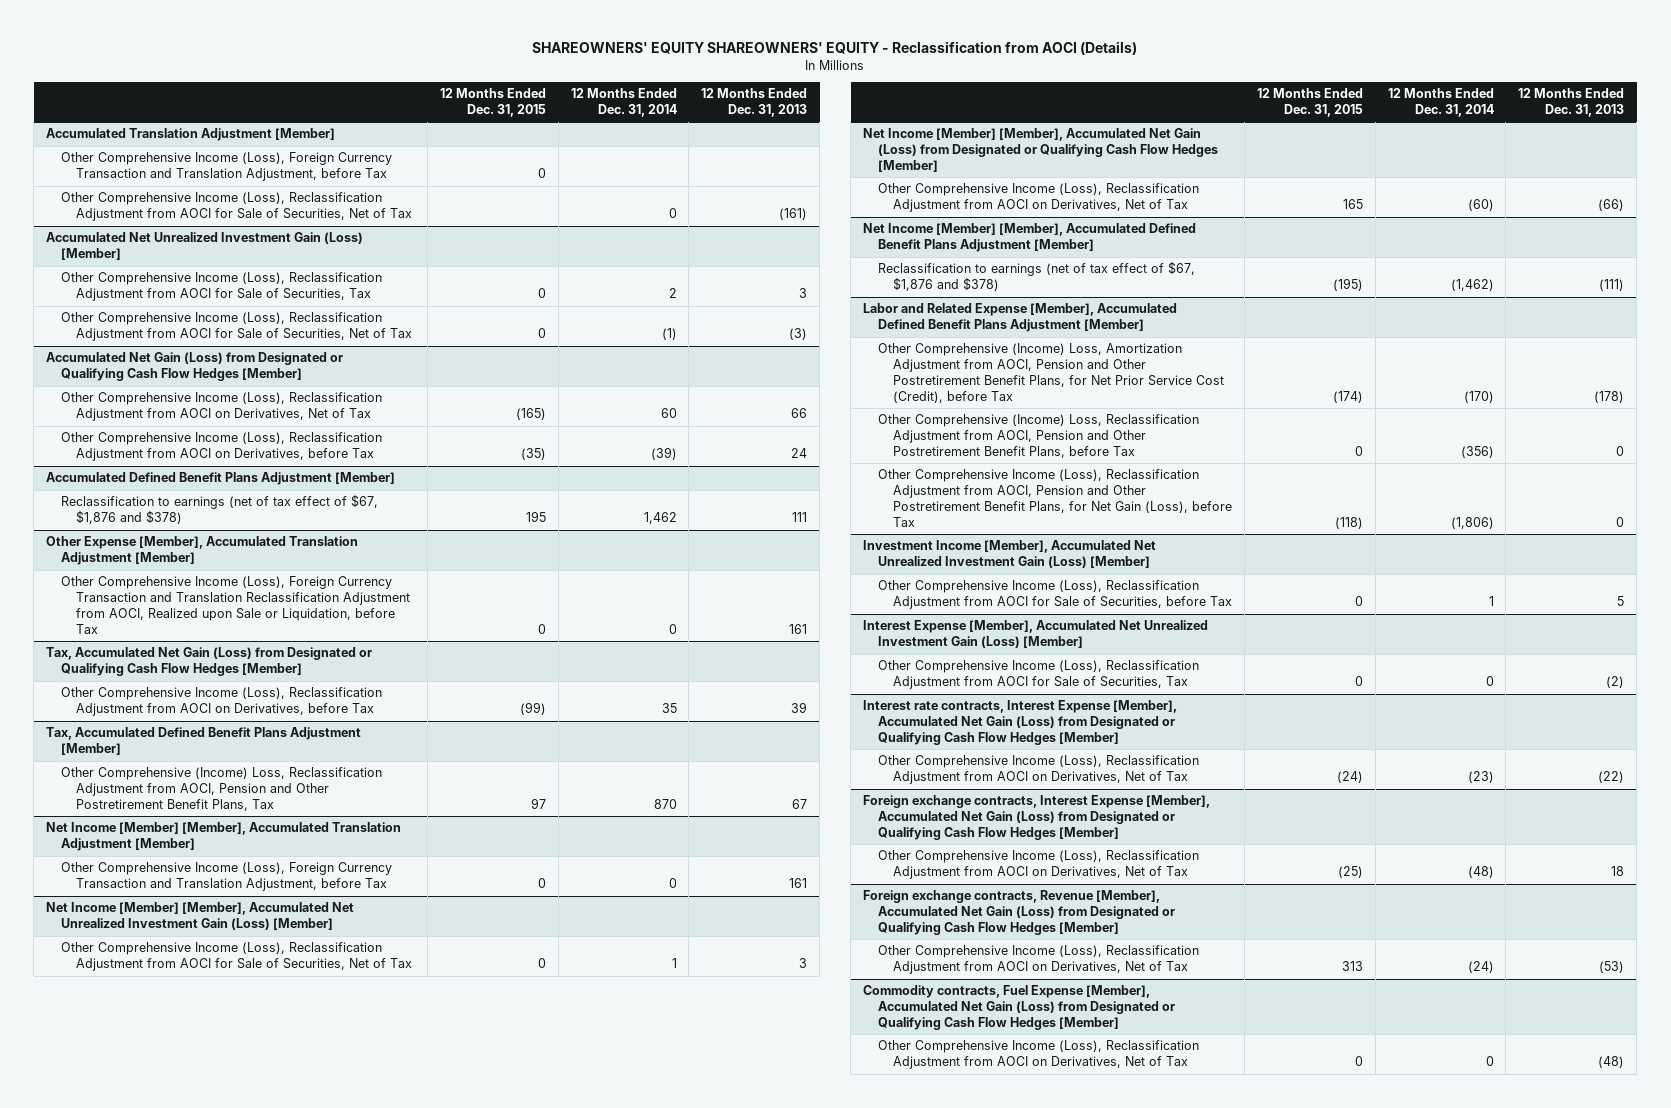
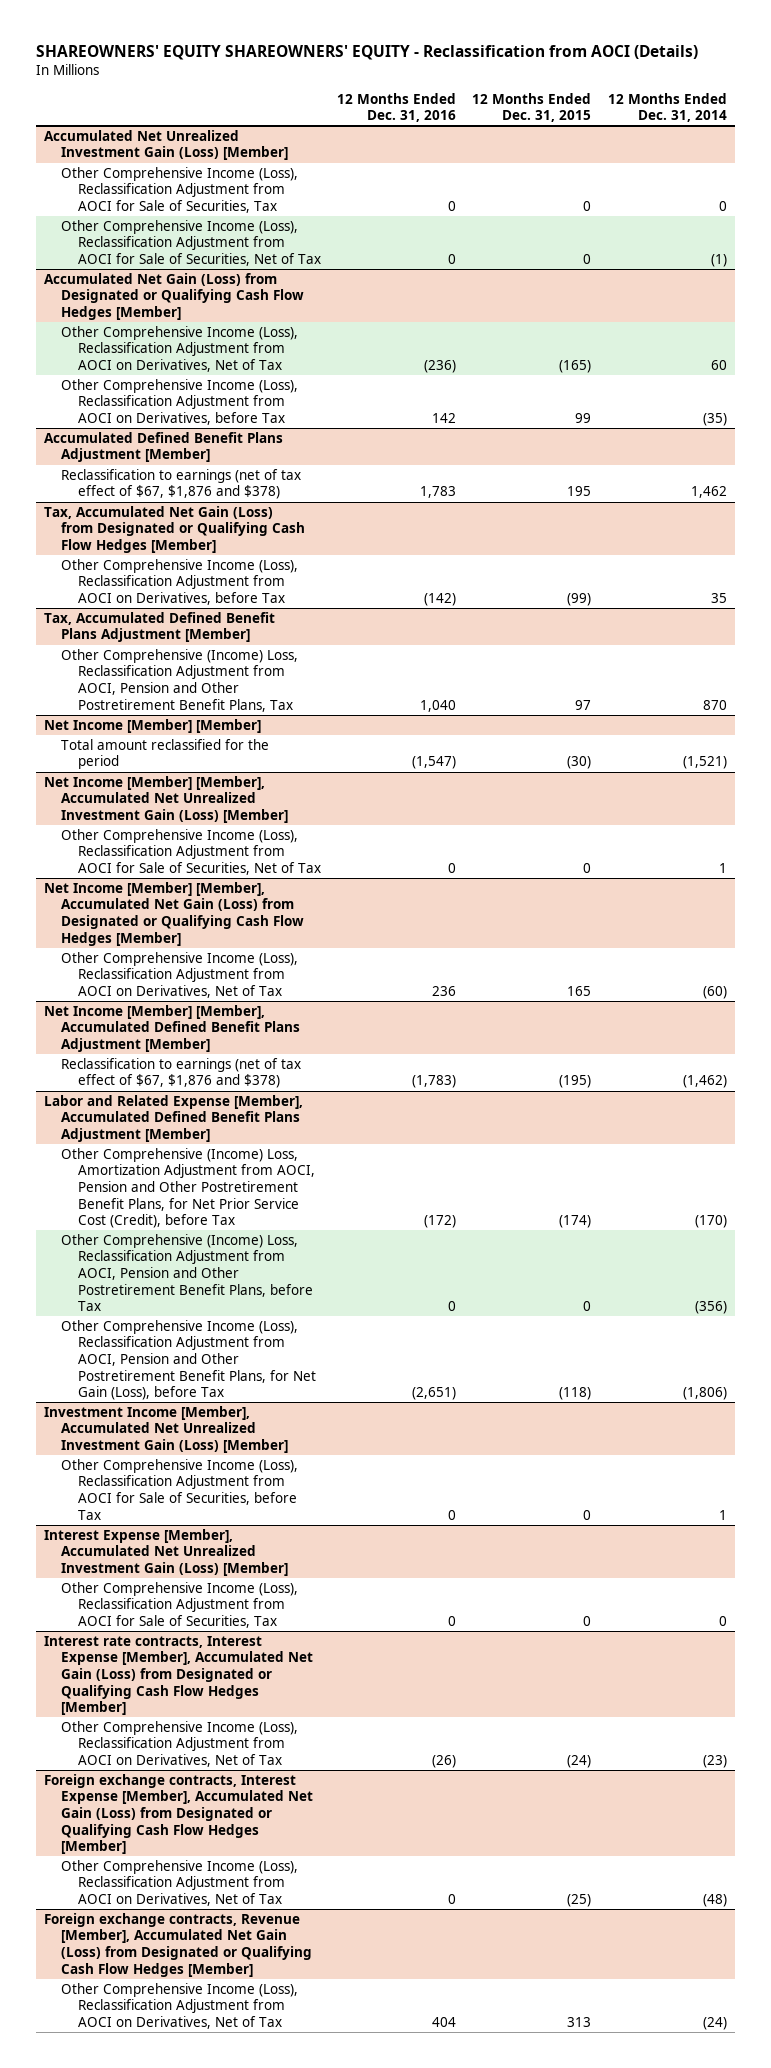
- | 12 Months Ended Dec. 31, 2015 | 12 Months Ended Dec. 31, 2014 | 12 Months Ended Dec. 31, 2013
+ | 12 Months Ended Dec. 31, 2016 | 12 Months Ended Dec. 31, 2015 | 12 Months Ended Dec. 31, 2014
- Accumulated Translation Adjustment [Member]
- Other Comprehensive Income (Loss), Foreign Currency Transaction and Translation Adjustment, before Tax | 0 | |
- Other Comprehensive Income (Loss), Reclassification Adjustment from AOCI for Sale of Securities, Net of Tax | | 0 | (161)
@ Accumulated Net Unrealized Investment Gain (Loss) [Member]
- Other Comprehensive Income (Loss), Reclassification Adjustment from AOCI for Sale of Securities, Tax | 0 | 2 | 3
+ Other Comprehensive Income (Loss), Reclassification Adjustment from AOCI for Sale of Securities, Tax | 0 | 0 | 0
@ Accumulated Net Gain (Loss) from Designated or Qualifying Cash Flow Hedges [Member]
- Other Comprehensive Income (Loss), Reclassification Adjustment from AOCI on Derivatives, before Tax | (35) | (39) | 24
+ Other Comprehensive Income (Loss), Reclassification Adjustment from AOCI on Derivatives, before Tax | 142 | 99 | (35)
- Other Expense [Member], Accumulated Translation Adjustment [Member]
- Other Comprehensive Income (Loss), Foreign Currency Transaction and Translation Reclassification Adjustment from AOCI, Realized upon Sale or Liquidation, before Tax | 0 | 0 | 161
- Net Income [Member] [Member], Accumulated Translation Adjustment [Member]
- Other Comprehensive Income (Loss), Foreign Currency Transaction and Translation Adjustment, before Tax | 0 | 0 | 161
+ Net Income [Member] [Member]
+ Total amount reclassified for the period | (1,547) | (30) | (1,521)
- Commodity contracts, Fuel Expense [Member], Accumulated Net Gain (Loss) from Designated or Qualifying Cash Flow Hedges [Member]
- Other Comprehensive Income (Loss), Reclassification Adjustment from AOCI on Derivatives, Net of Tax | 0 | 0 | (48)

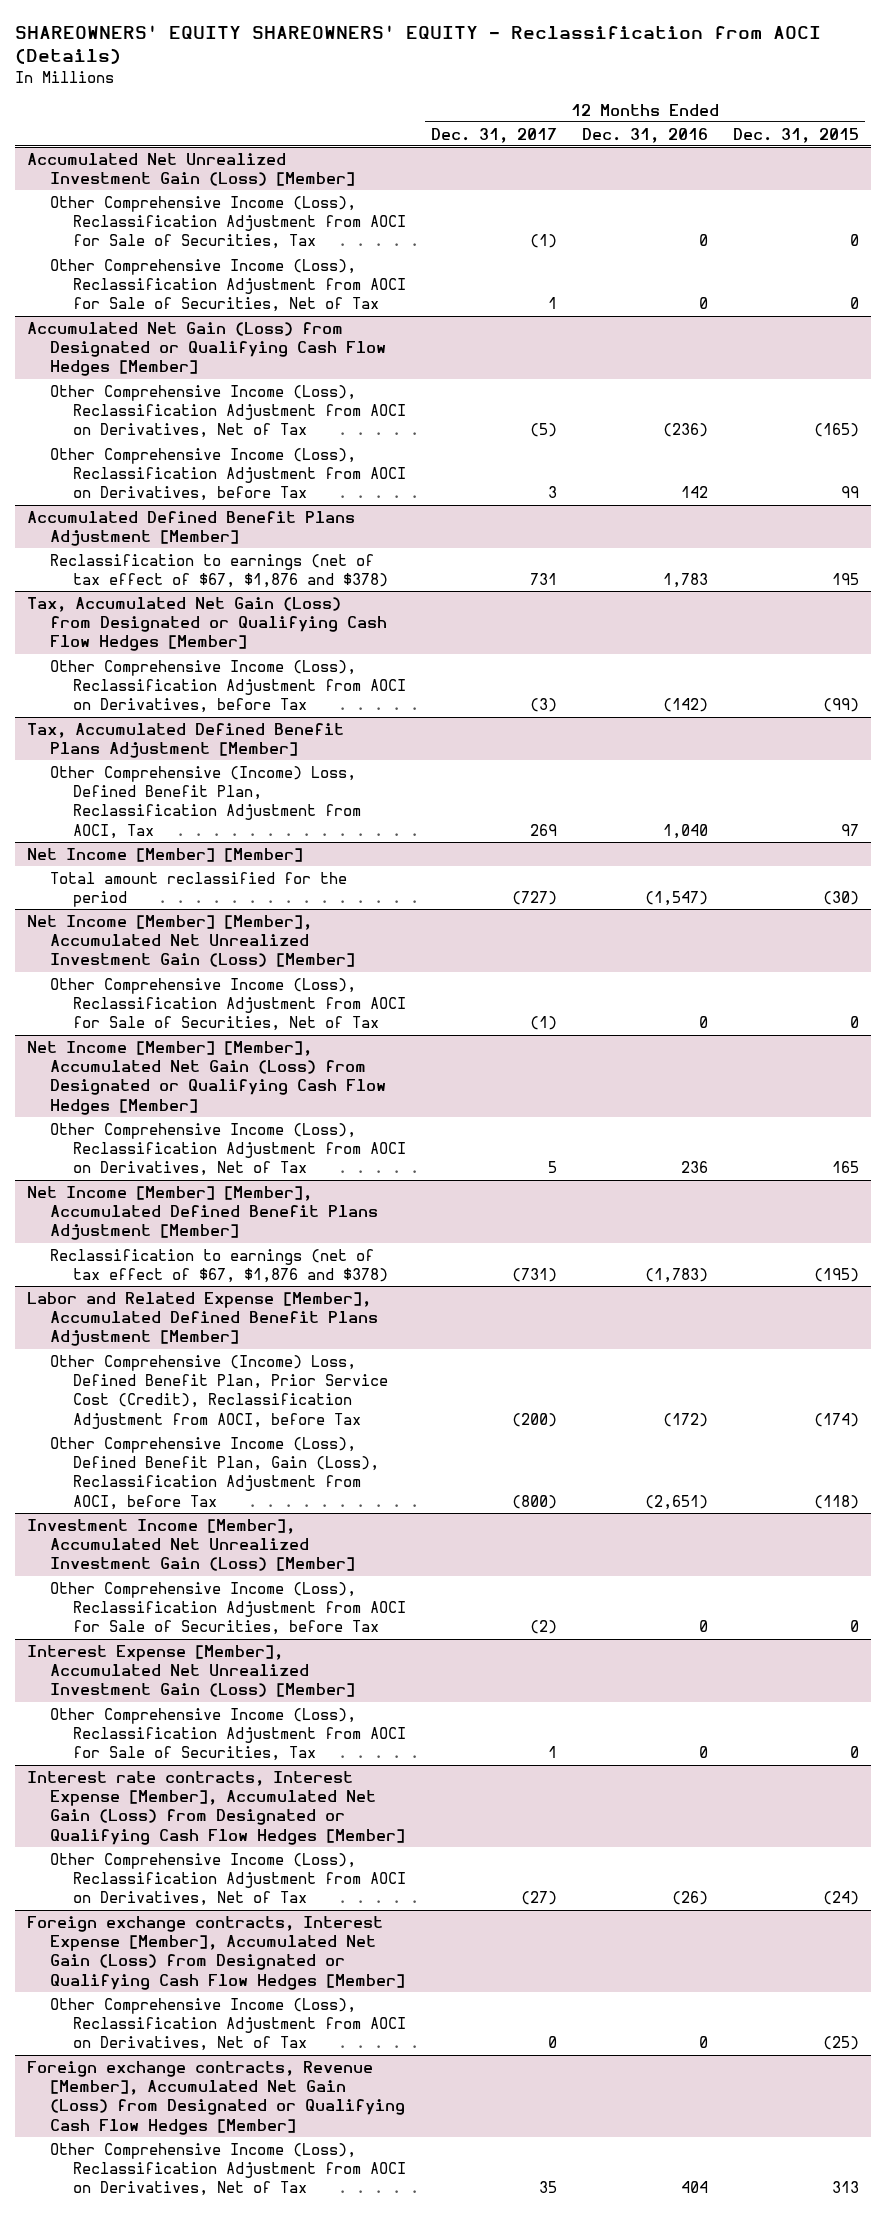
- | 12 Months Ended Dec. 31, 2016 | 12 Months Ended Dec. 31, 2015 | 12 Months Ended Dec. 31, 2014
+ | 12 Months Ended Dec. 31, 2017 | 12 Months Ended Dec. 31, 2016 | 12 Months Ended Dec. 31, 2015
@ Tax, Accumulated Defined Benefit Plans Adjustment [Member]
- Other Comprehensive (Income) Loss, Reclassification Adjustment from AOCI, Pension and Other Postretirement Benefit Plans, Tax | 1,040 | 97 | 870
+ Other Comprehensive (Income) Loss, Defined Benefit Plan, Reclassification Adjustment from AOCI, Tax | 269 | 1,040 | 97
@ Labor and Related Expense [Member], Accumulated Defined Benefit Plans Adjustment [Member]
- Other Comprehensive (Income) Loss, Amortization Adjustment from AOCI, Pension and Other Postretirement Benefit Plans, for Net Prior Service Cost (Credit), before Tax | (172) | (174) | (170)
- Other Comprehensive (Income) Loss, Reclassification Adjustment from AOCI, Pension and Other Postretirement Benefit Plans, before Tax | 0 | 0 | (356)
- Other Comprehensive Income (Loss), Reclassification Adjustment from AOCI, Pension and Other Postretirement Benefit Plans, for Net Gain (Loss), before Tax | (2,651) | (118) | (1,806)
+ Other Comprehensive (Income) Loss, Defined Benefit Plan, Prior Service Cost (Credit), Reclassification Adjustment from AOCI, before Tax | (200) | (172) | (174)
+ Other Comprehensive Income (Loss), Defined Benefit Plan, Gain (Loss), Reclassification Adjustment from AOCI, before Tax | (800) | (2,651) | (118)

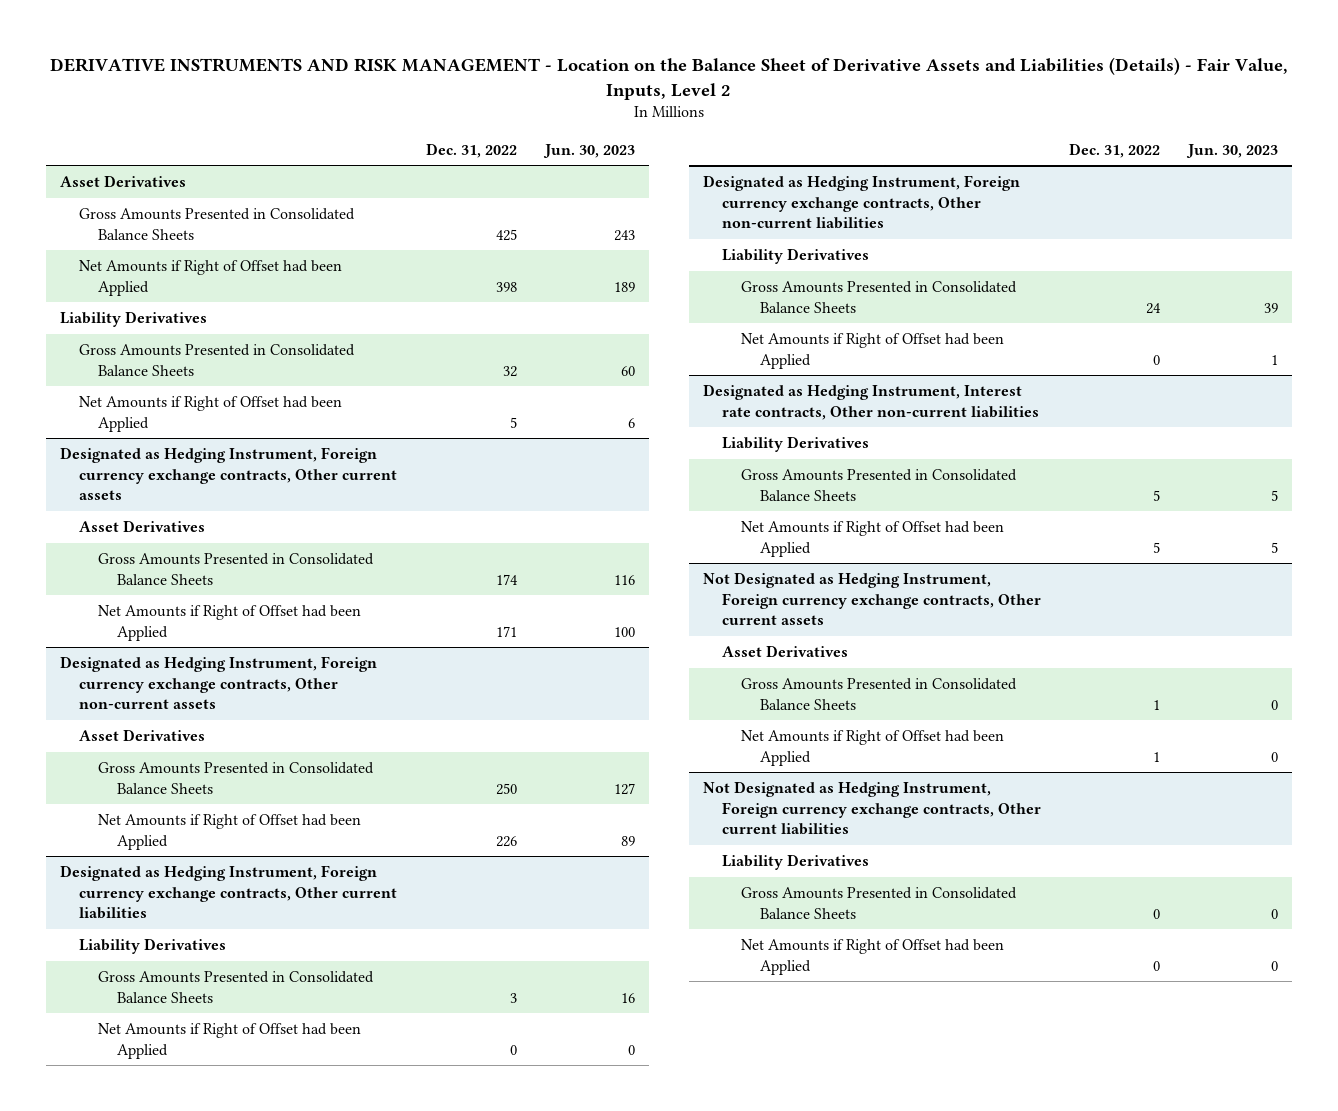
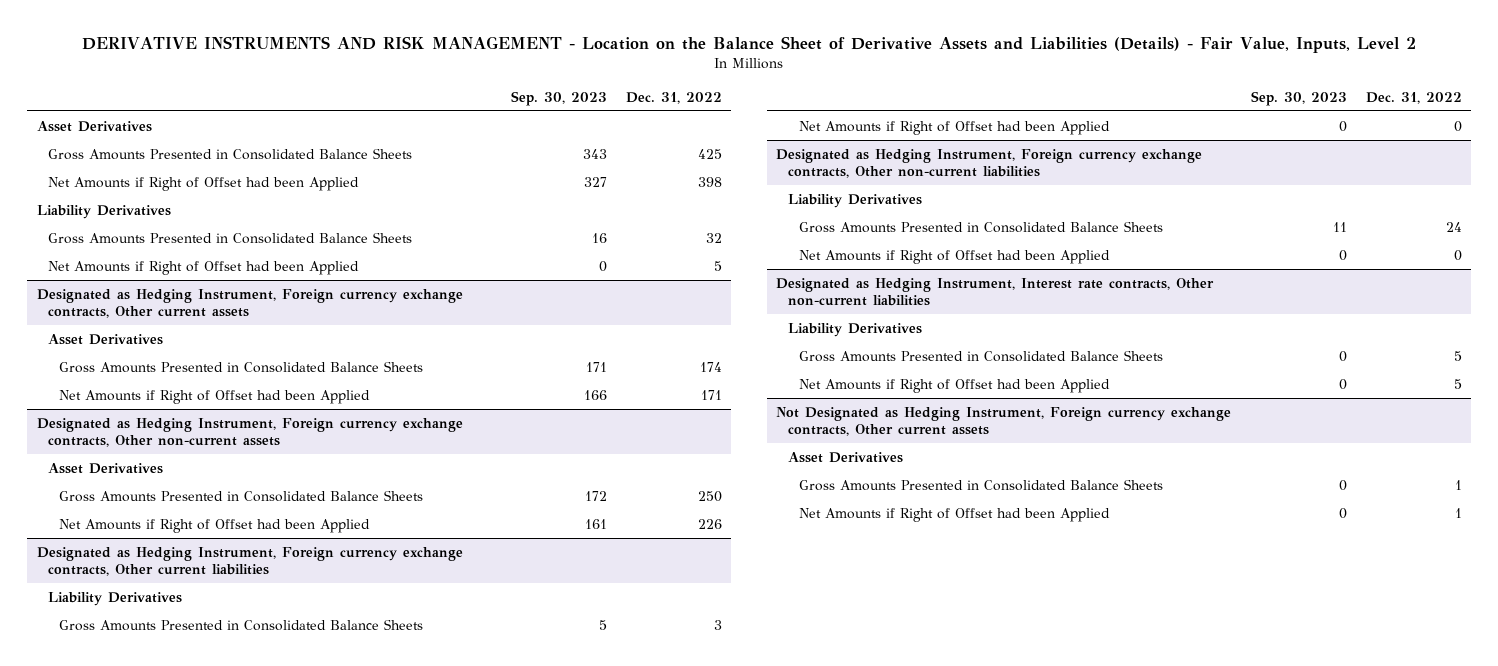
- | Dec. 31, 2022 | Jun. 30, 2023
+ | Sep. 30, 2023 | Dec. 31, 2022
- Not Designated as Hedging Instrument, Foreign currency exchange contracts, Other current liabilities
- Liability Derivatives
- Gross Amounts Presented in Consolidated Balance Sheets | 0 | 0
- Net Amounts if Right of Offset had been Applied | 0 | 0

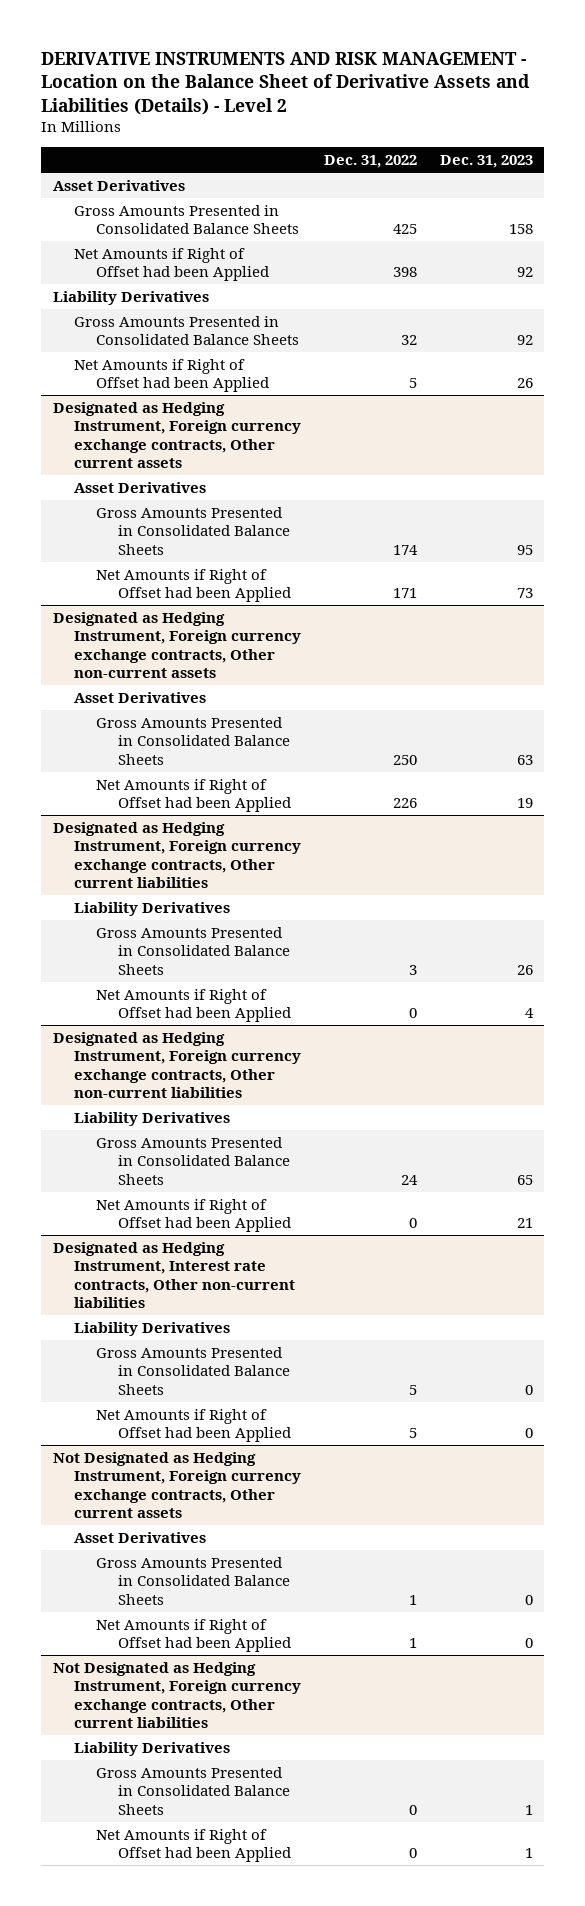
- DERIVATIVE INSTRUMENTS AND RISK MANAGEMENT - Location on the Balance Sheet of Derivative Assets and Liabilities (Details) - Fair Value, Inputs, Level 2
+ DERIVATIVE INSTRUMENTS AND RISK MANAGEMENT - Location on the Balance Sheet of Derivative Assets and Liabilities (Details) - Level 2
- | Sep. 30, 2023 | Dec. 31, 2022
+ | Dec. 31, 2022 | Dec. 31, 2023
+ Not Designated as Hedging Instrument, Foreign currency exchange contracts, Other current liabilities
+ Liability Derivatives
+ Gross Amounts Presented in Consolidated Balance Sheets | 0 | 1
+ Net Amounts if Right of Offset had been Applied | 0 | 1

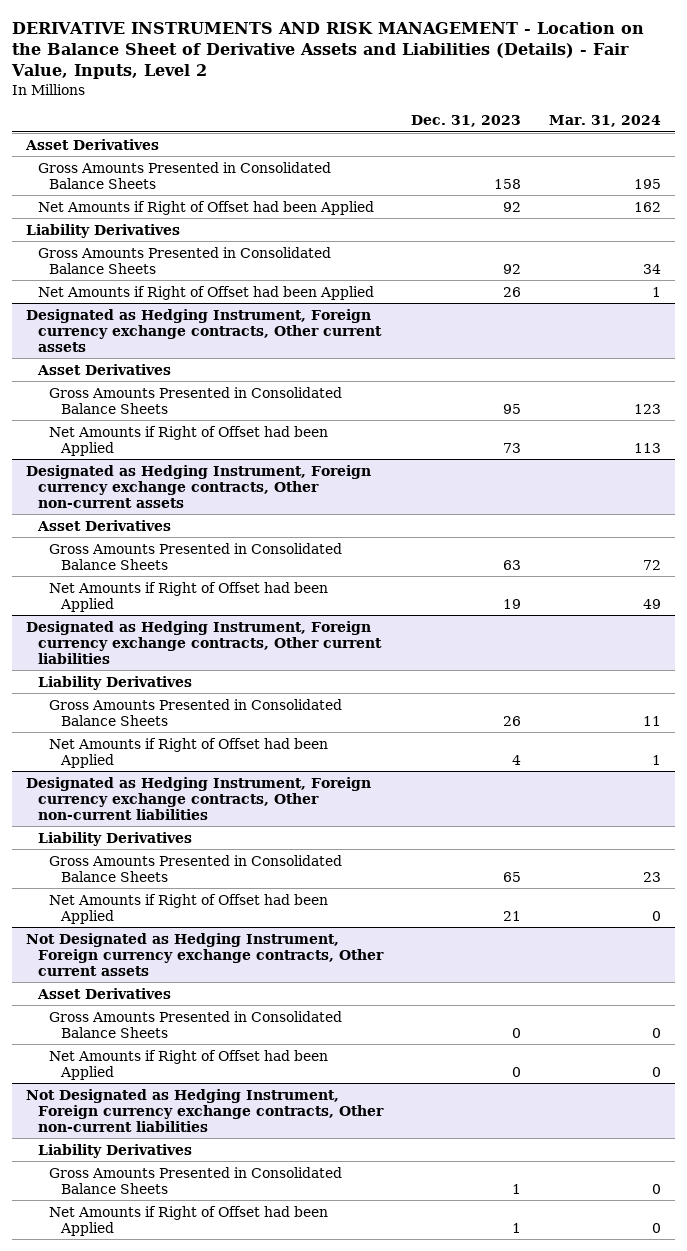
- DERIVATIVE INSTRUMENTS AND RISK MANAGEMENT - Location on the Balance Sheet of Derivative Assets and Liabilities (Details) - Level 2
+ DERIVATIVE INSTRUMENTS AND RISK MANAGEMENT - Location on the Balance Sheet of Derivative Assets and Liabilities (Details) - Fair Value, Inputs, Level 2
- | Dec. 31, 2022 | Dec. 31, 2023
+ | Dec. 31, 2023 | Mar. 31, 2024
- Designated as Hedging Instrument, Interest rate contracts, Other non-current liabilities
- Liability Derivatives
- Gross Amounts Presented in Consolidated Balance Sheets | 5 | 0
- Net Amounts if Right of Offset had been Applied | 5 | 0
- Not Designated as Hedging Instrument, Foreign currency exchange contracts, Other current liabilities
+ Not Designated as Hedging Instrument, Foreign currency exchange contracts, Other non-current liabilities

